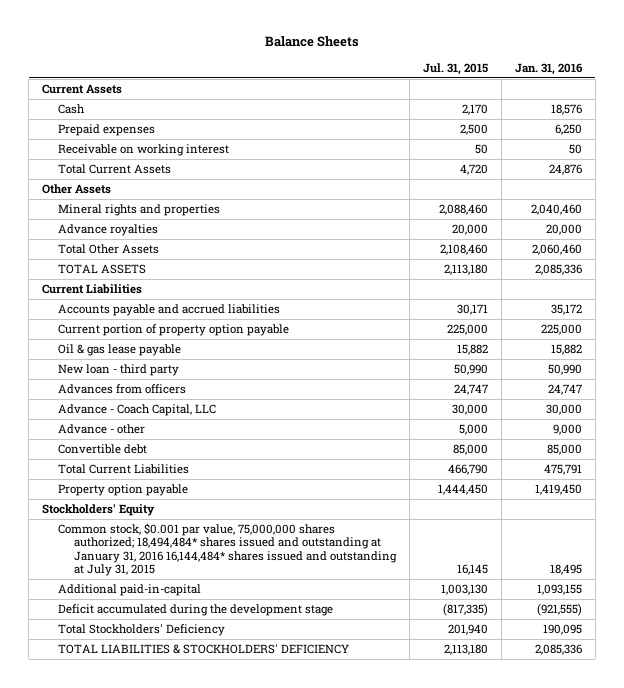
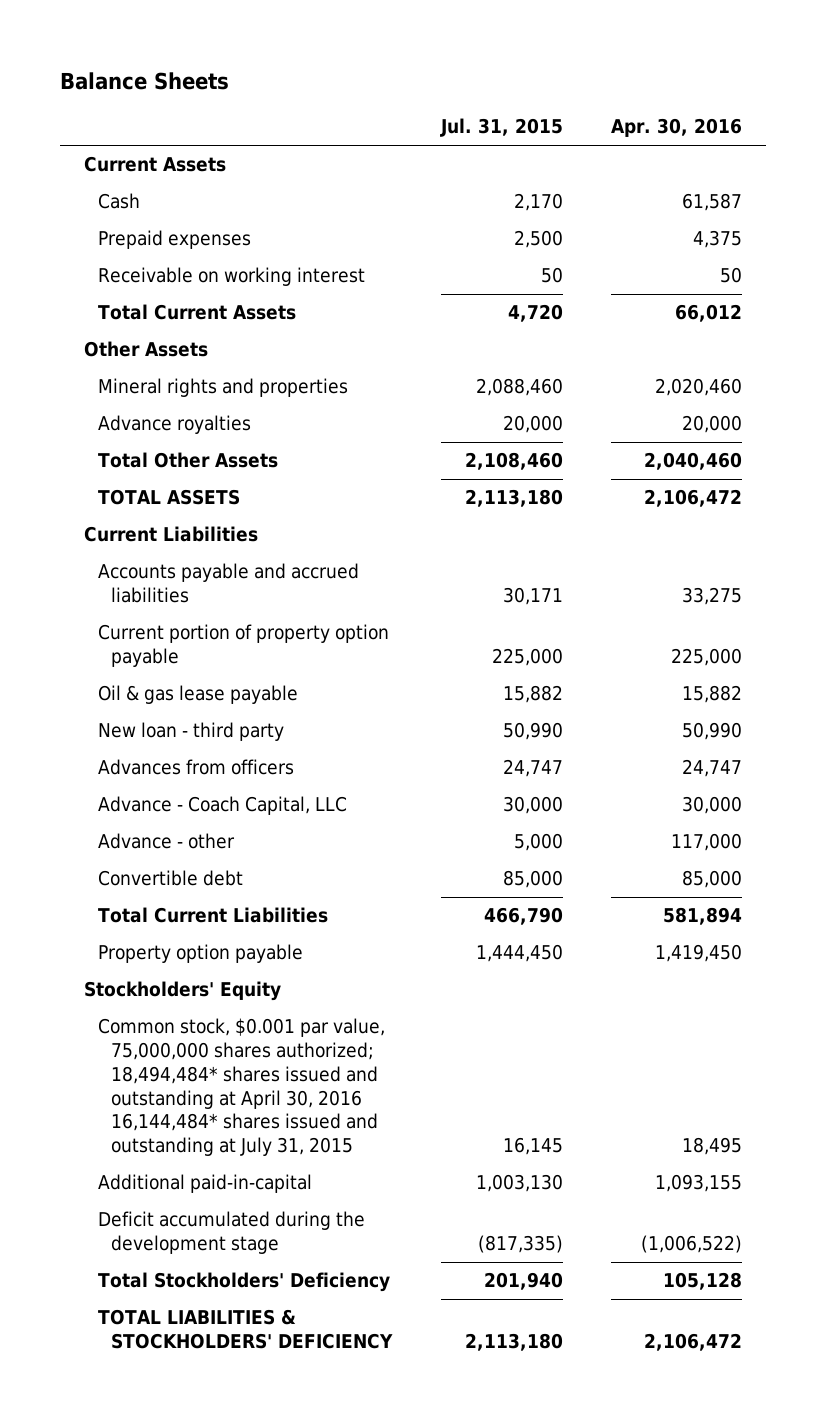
- | Jul. 31, 2015 | Jan. 31, 2016
+ | Jul. 31, 2015 | Apr. 30, 2016
- Common stock, $0.001 par value, 75,000,000 shares authorized; 18,494,484* shares issued and outstanding at January 31, 2016 16,144,484* shares issued and outstanding at July 31, 2015 | 16,145 | 18,495
+ Common stock, $0.001 par value, 75,000,000 shares authorized; 18,494,484* shares issued and outstanding at April 30, 2016 16,144,484* shares issued and outstanding at July 31, 2015 | 16,145 | 18,495

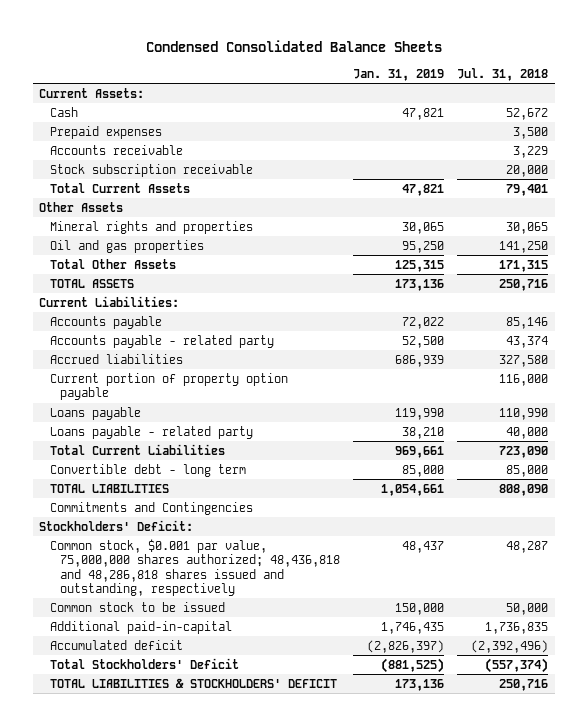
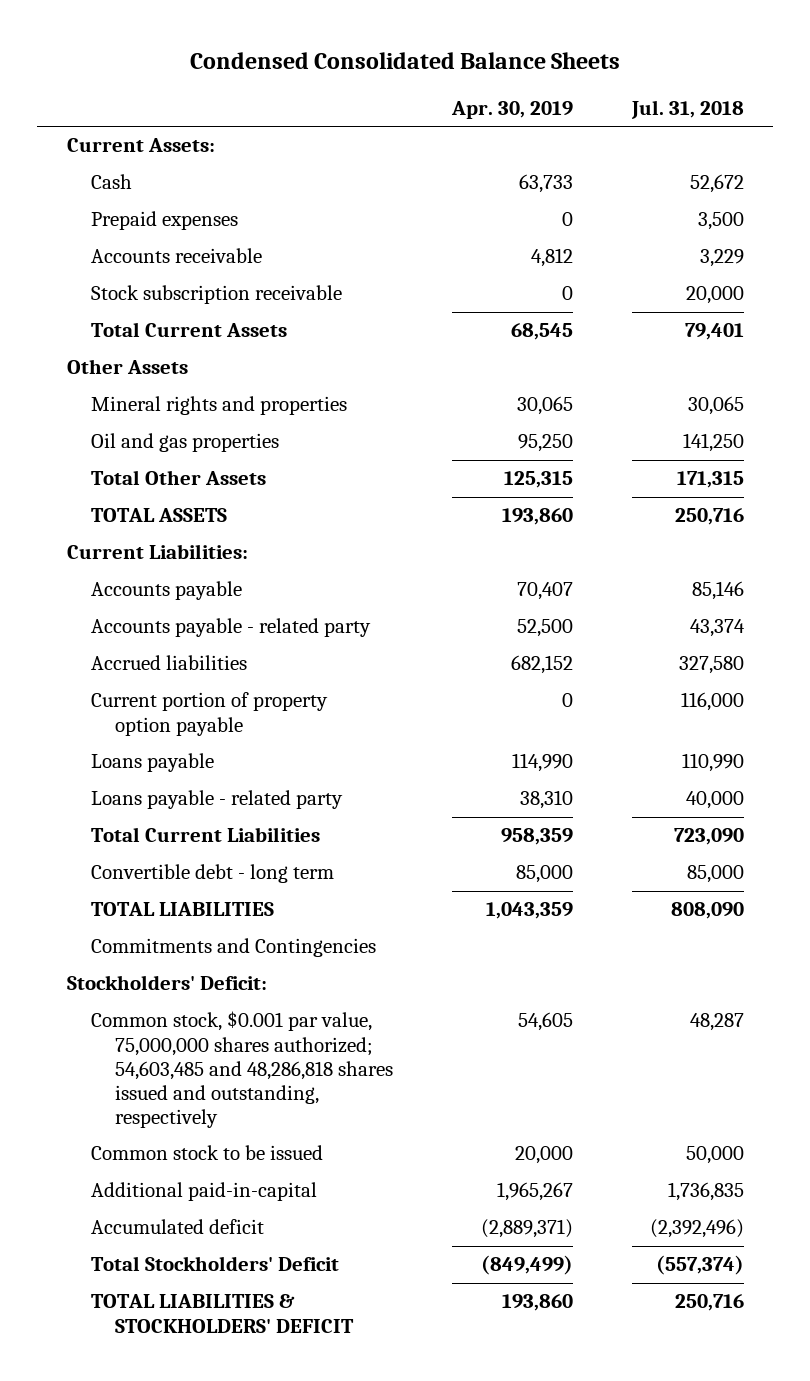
- | Jan. 31, 2019 | Jul. 31, 2018
+ | Apr. 30, 2019 | Jul. 31, 2018
- Common stock, $0.001 par value, 75,000,000 shares authorized; 48,436,818 and 48,286,818 shares issued and outstanding, respectively | 48,437 | 48,287
+ Common stock, $0.001 par value, 75,000,000 shares authorized; 54,603,485 and 48,286,818 shares issued and outstanding, respectively | 54,605 | 48,287

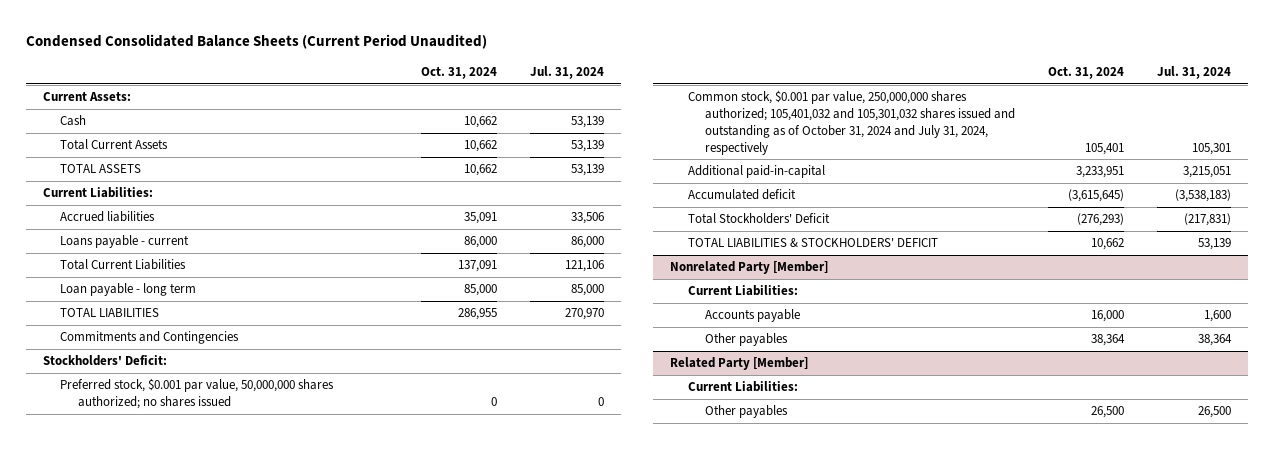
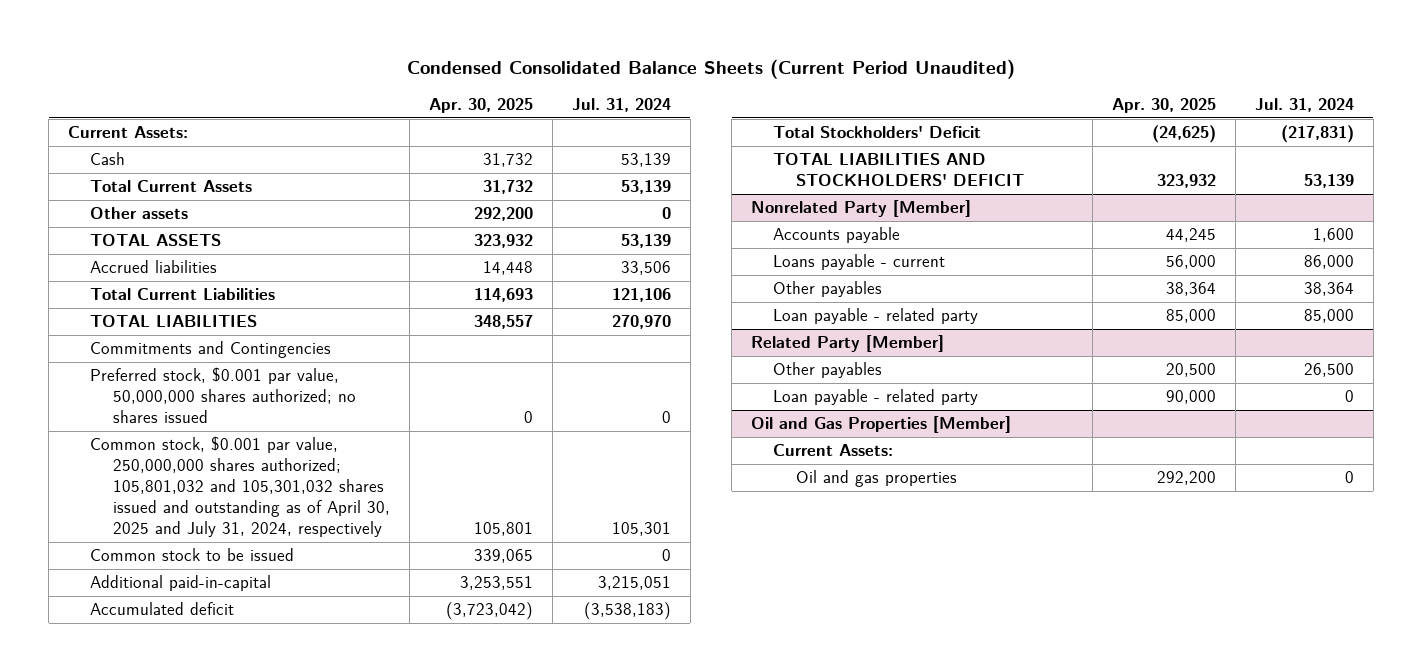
- | Oct. 31, 2024 | Jul. 31, 2024
+ | Apr. 30, 2025 | Jul. 31, 2024
+ Other assets | 292,200 | 0
- Current Liabilities:
- Loans payable - current | 86,000 | 86,000
- Loan payable - long term | 85,000 | 85,000
- Stockholders' Deficit:
- Common stock, $0.001 par value, 250,000,000 shares authorized; 105,401,032 and 105,301,032 shares issued and outstanding as of October 31, 2024 and July 31, 2024, respectively | 105,401 | 105,301
+ Common stock, $0.001 par value, 250,000,000 shares authorized; 105,801,032 and 105,301,032 shares issued and outstanding as of April 30, 2025 and July 31, 2024, respectively | 105,801 | 105,301
+ Common stock to be issued | 339,065 | 0
- TOTAL LIABILITIES & STOCKHOLDERS' DEFICIT | 10,662 | 53,139
+ TOTAL LIABILITIES AND STOCKHOLDERS' DEFICIT | 323,932 | 53,139
@ Nonrelated Party [Member]
- Current Liabilities:
+ Loans payable - current | 56,000 | 86,000
+ Loan payable - related party | 85,000 | 85,000
@ Related Party [Member]
- Current Liabilities:
+ Loan payable - related party | 90,000 | 0
+ Oil and Gas Properties [Member]
+ Current Assets:
+ Oil and gas properties | 292,200 | 0

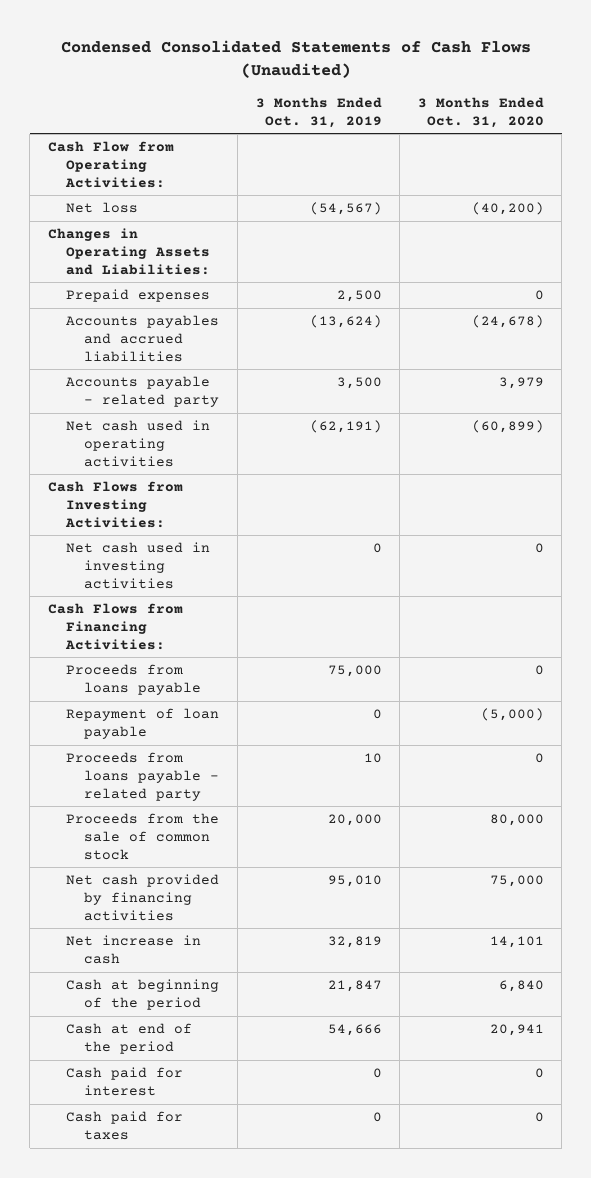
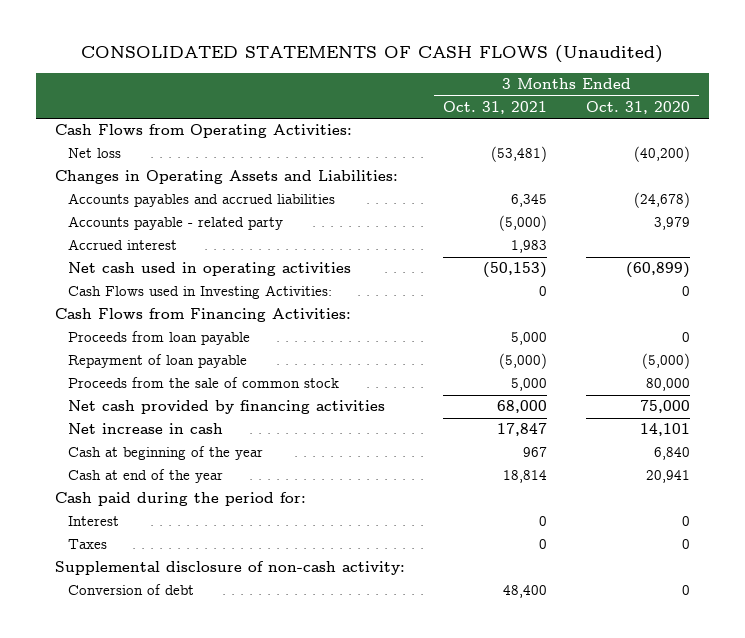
- Condensed Consolidated Statements of Cash Flows (Unaudited)
+ CONSOLIDATED STATEMENTS OF CASH FLOWS (Unaudited)
- | 3 Months Ended Oct. 31, 2019 | 3 Months Ended Oct. 31, 2020
+ | 3 Months Ended Oct. 31, 2021 | 3 Months Ended Oct. 31, 2020
- Cash Flow from Operating Activities:
+ Cash Flows from Operating Activities:
- Prepaid expenses | 2,500 | 0
+ Accrued interest | 1,983 |
- Cash Flows from Investing Activities:
- Net cash used in investing activities | 0 | 0
+ Cash Flows used in Investing Activities: | 0 | 0
- Proceeds from loans payable | 75,000 | 0
+ Proceeds from loan payable | 5,000 | 0
- Proceeds from loans payable - related party | 10 | 0
- Cash at beginning of the period | 21,847 | 6,840
- Cash at end of the period | 54,666 | 20,941
- Cash paid for interest | 0 | 0
- Cash paid for taxes | 0 | 0
+ Cash at beginning of the year | 967 | 6,840
+ Cash at end of the year | 18,814 | 20,941
+ Cash paid during the period for:
+ Interest | 0 | 0
+ Taxes | 0 | 0
+ Supplemental disclosure of non-cash activity:
+ Conversion of debt | 48,400 | 0

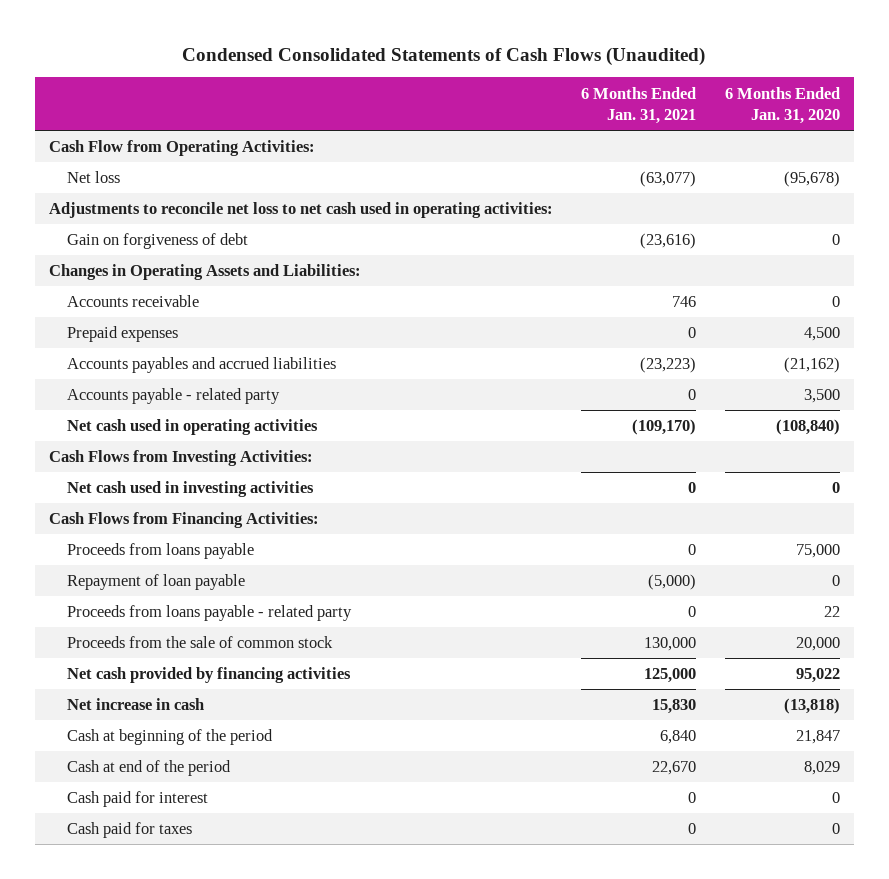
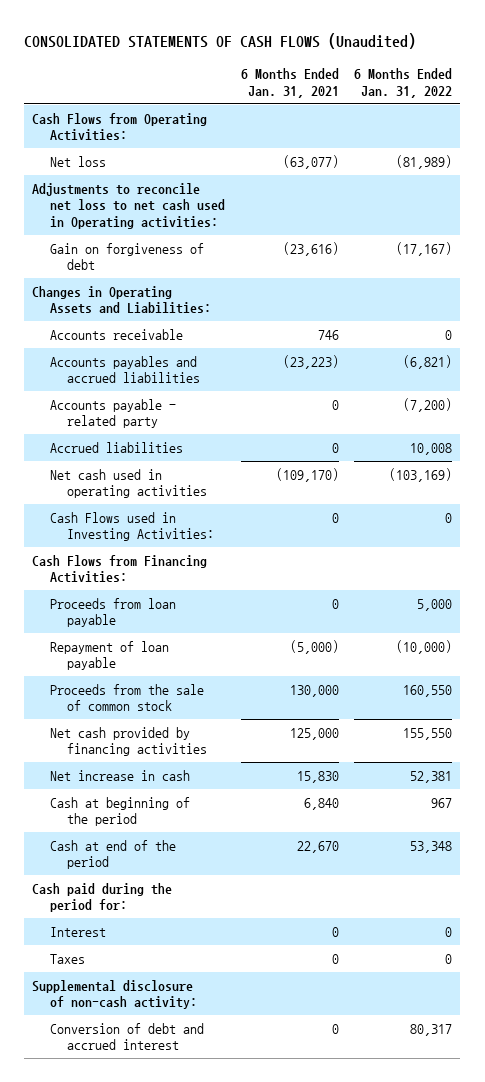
- Condensed Consolidated Statements of Cash Flows (Unaudited)
+ CONSOLIDATED STATEMENTS OF CASH FLOWS (Unaudited)
- | 6 Months Ended Jan. 31, 2021 | 6 Months Ended Jan. 31, 2020
+ | 6 Months Ended Jan. 31, 2021 | 6 Months Ended Jan. 31, 2022
- Cash Flow from Operating Activities:
+ Cash Flows from Operating Activities:
- Adjustments to reconcile net loss to net cash used in operating activities:
+ Adjustments to reconcile net loss to net cash used in Operating activities:
- Prepaid expenses | 0 | 4,500
+ Accrued liabilities | 0 | 10,008
- Cash Flows from Investing Activities:
- Net cash used in investing activities | 0 | 0
+ Cash Flows used in Investing Activities: | 0 | 0
- Proceeds from loans payable | 0 | 75,000
+ Proceeds from loan payable | 0 | 5,000
- Proceeds from loans payable - related party | 0 | 22
- Cash paid for interest | 0 | 0
- Cash paid for taxes | 0 | 0
+ Cash paid during the period for:
+ Interest | 0 | 0
+ Taxes | 0 | 0
+ Supplemental disclosure of non-cash activity:
+ Conversion of debt and accrued interest | 0 | 80,317

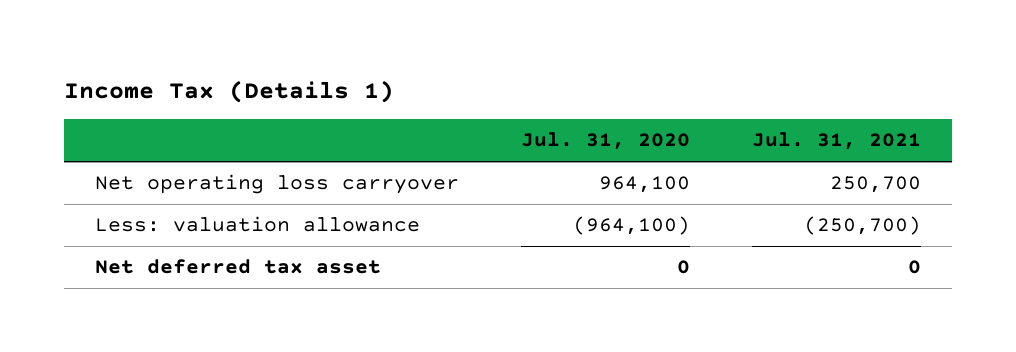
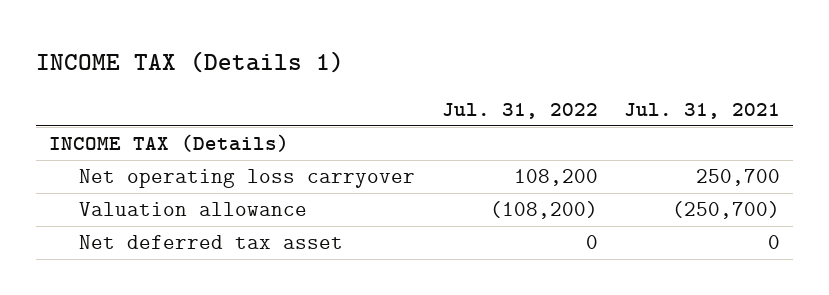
- Income Tax (Details 1)
+ INCOME TAX (Details 1)
- | Jul. 31, 2020 | Jul. 31, 2021
+ | Jul. 31, 2022 | Jul. 31, 2021
+ INCOME TAX (Details)
- Less: valuation allowance | (964,100) | (250,700)
+ Valuation allowance | (108,200) | (250,700)

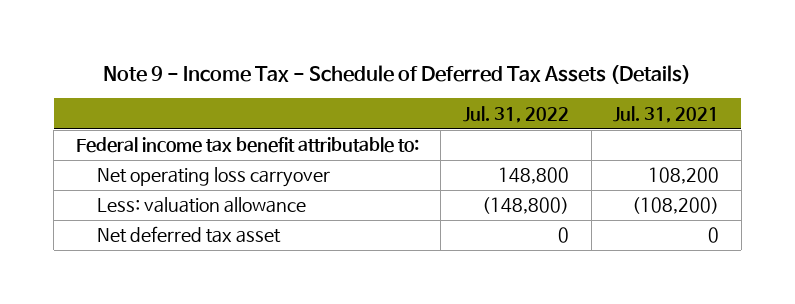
- INCOME TAX (Details 1)
+ Note 9 - Income Tax - Schedule of Deferred Tax Assets (Details)
- INCOME TAX (Details)
- Net operating loss carryover | 108,200 | 250,700
- Valuation allowance | (108,200) | (250,700)
+ Federal income tax benefit attributable to:
+ Net operating loss carryover | 148,800 | 108,200
+ Less: valuation allowance | (148,800) | (108,200)

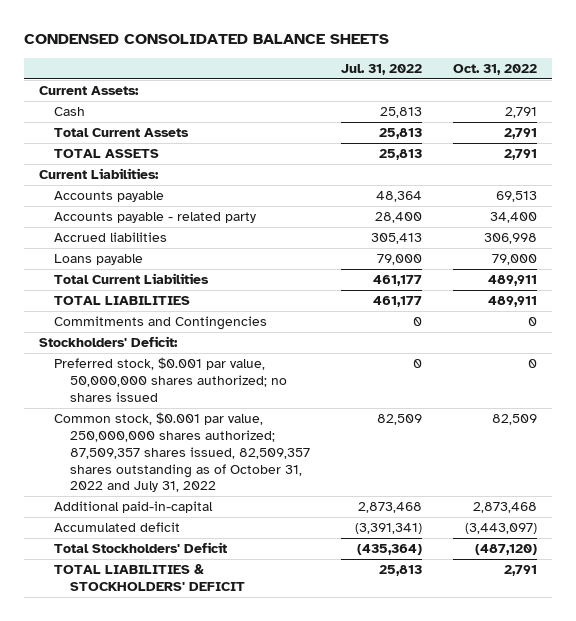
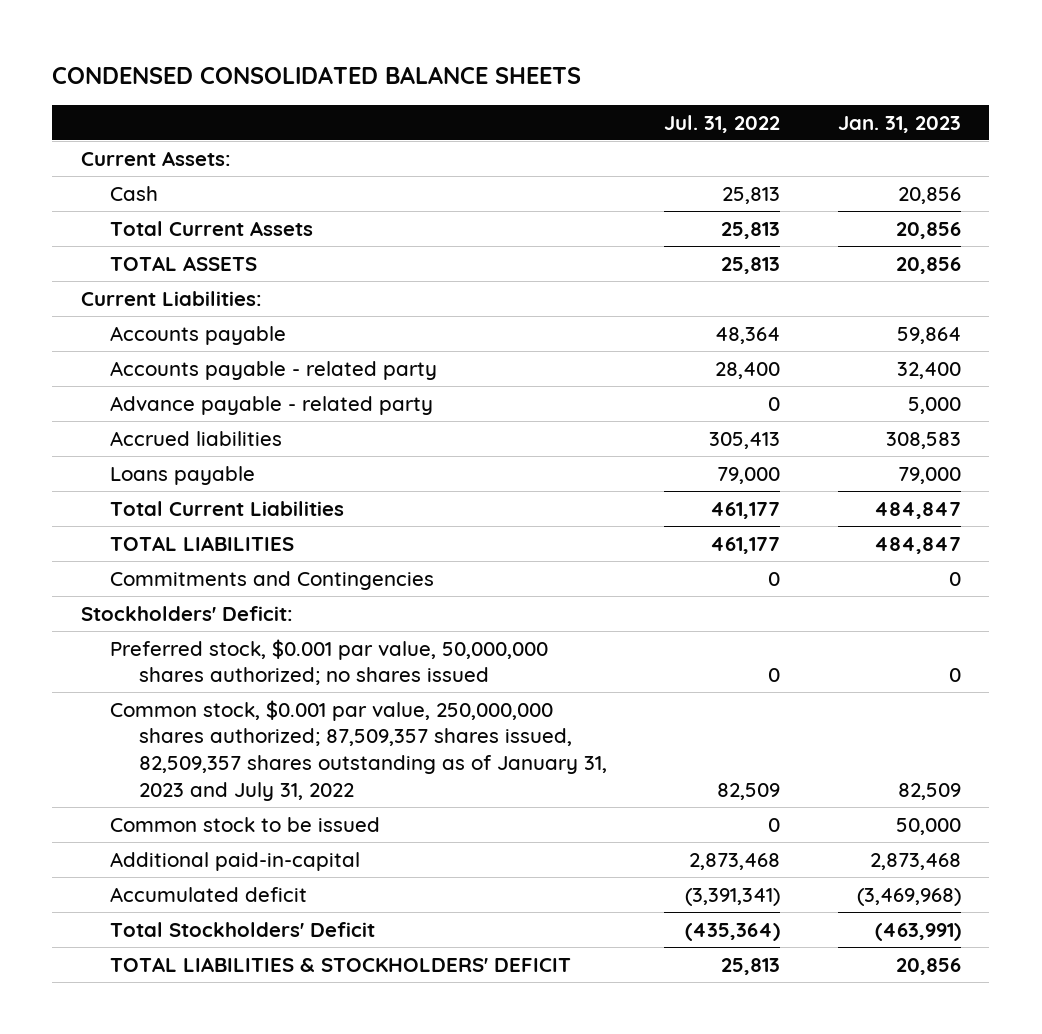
- | Jul. 31, 2022 | Oct. 31, 2022
+ | Jul. 31, 2022 | Jan. 31, 2023
+ Advance payable - related party | 0 | 5,000
- Common stock, $0.001 par value, 250,000,000 shares authorized; 87,509,357 shares issued, 82,509,357 shares outstanding as of October 31, 2022 and July 31, 2022 | 82,509 | 82,509
+ Common stock, $0.001 par value, 250,000,000 shares authorized; 87,509,357 shares issued, 82,509,357 shares outstanding as of January 31, 2023 and July 31, 2022 | 82,509 | 82,509
+ Common stock to be issued | 0 | 50,000

